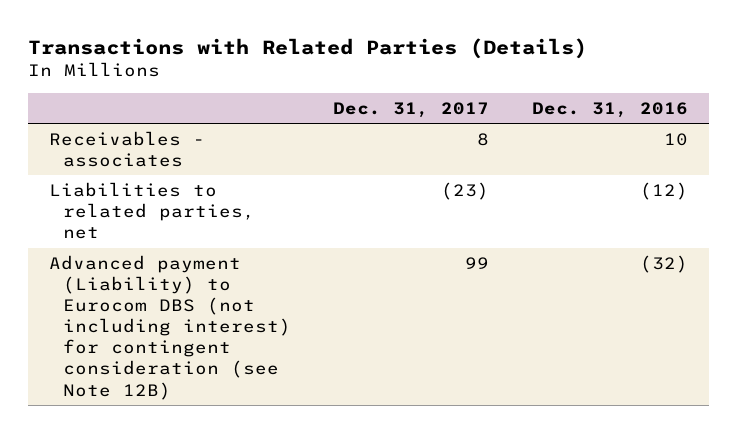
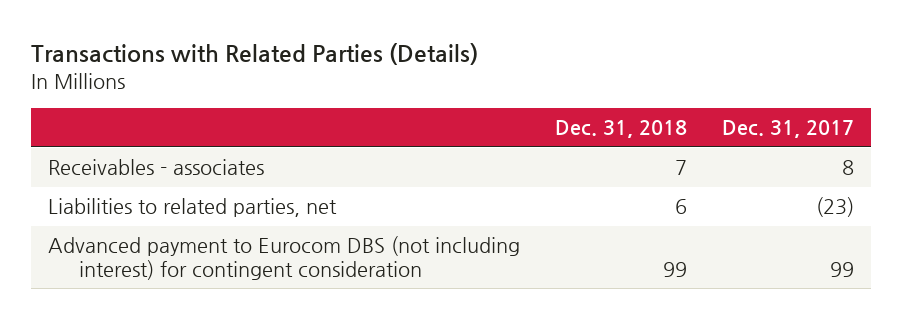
- | Dec. 31, 2017 | Dec. 31, 2016
+ | Dec. 31, 2018 | Dec. 31, 2017
- Advanced payment (Liability) to Eurocom DBS (not including interest) for contingent consideration (see Note 12B) | 99 | (32)
+ Advanced payment to Eurocom DBS (not including interest) for contingent consideration | 99 | 99

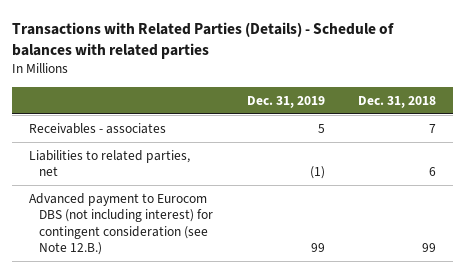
- Transactions with Related Parties (Details)
+ Transactions with Related Parties (Details) - Schedule of balances with related parties
- | Dec. 31, 2018 | Dec. 31, 2017
+ | Dec. 31, 2019 | Dec. 31, 2018
- Advanced payment to Eurocom DBS (not including interest) for contingent consideration | 99 | 99
+ Advanced payment to Eurocom DBS (not including interest) for contingent consideration (see Note 12.B.) | 99 | 99

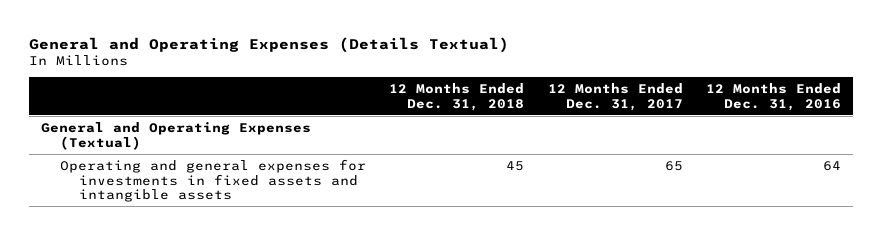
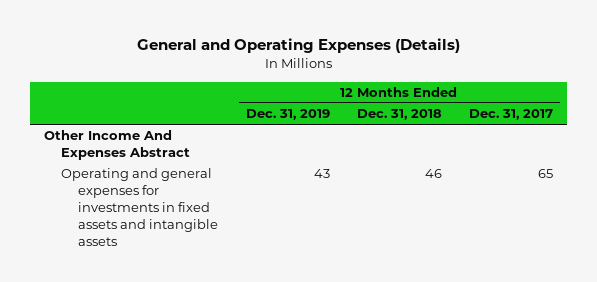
- General and Operating Expenses (Details Textual)
+ General and Operating Expenses (Details)
- | 12 Months Ended Dec. 31, 2018 | 12 Months Ended Dec. 31, 2017 | 12 Months Ended Dec. 31, 2016
+ | 12 Months Ended Dec. 31, 2019 | 12 Months Ended Dec. 31, 2018 | 12 Months Ended Dec. 31, 2017
- General and Operating Expenses (Textual)
- Operating and general expenses for investments in fixed assets and intangible assets | 45 | 65 | 64
+ Other Income And Expenses Abstract
+ Operating and general expenses for investments in fixed assets and intangible assets | 43 | 46 | 65

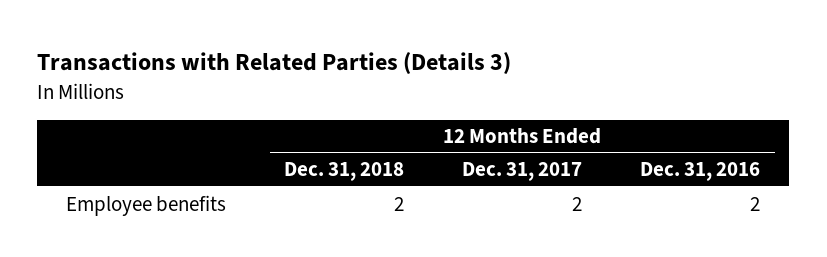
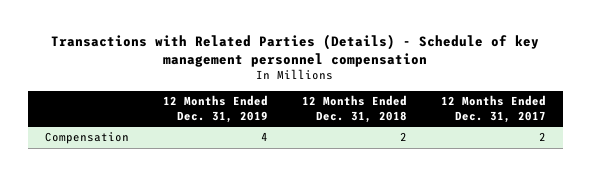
- Transactions with Related Parties (Details 3)
+ Transactions with Related Parties (Details) - Schedule of key management personnel compensation
- | 12 Months Ended Dec. 31, 2018 | 12 Months Ended Dec. 31, 2017 | 12 Months Ended Dec. 31, 2016
+ | 12 Months Ended Dec. 31, 2019 | 12 Months Ended Dec. 31, 2018 | 12 Months Ended Dec. 31, 2017
- Employee benefits | 2 | 2 | 2
+ Compensation | 4 | 2 | 2

